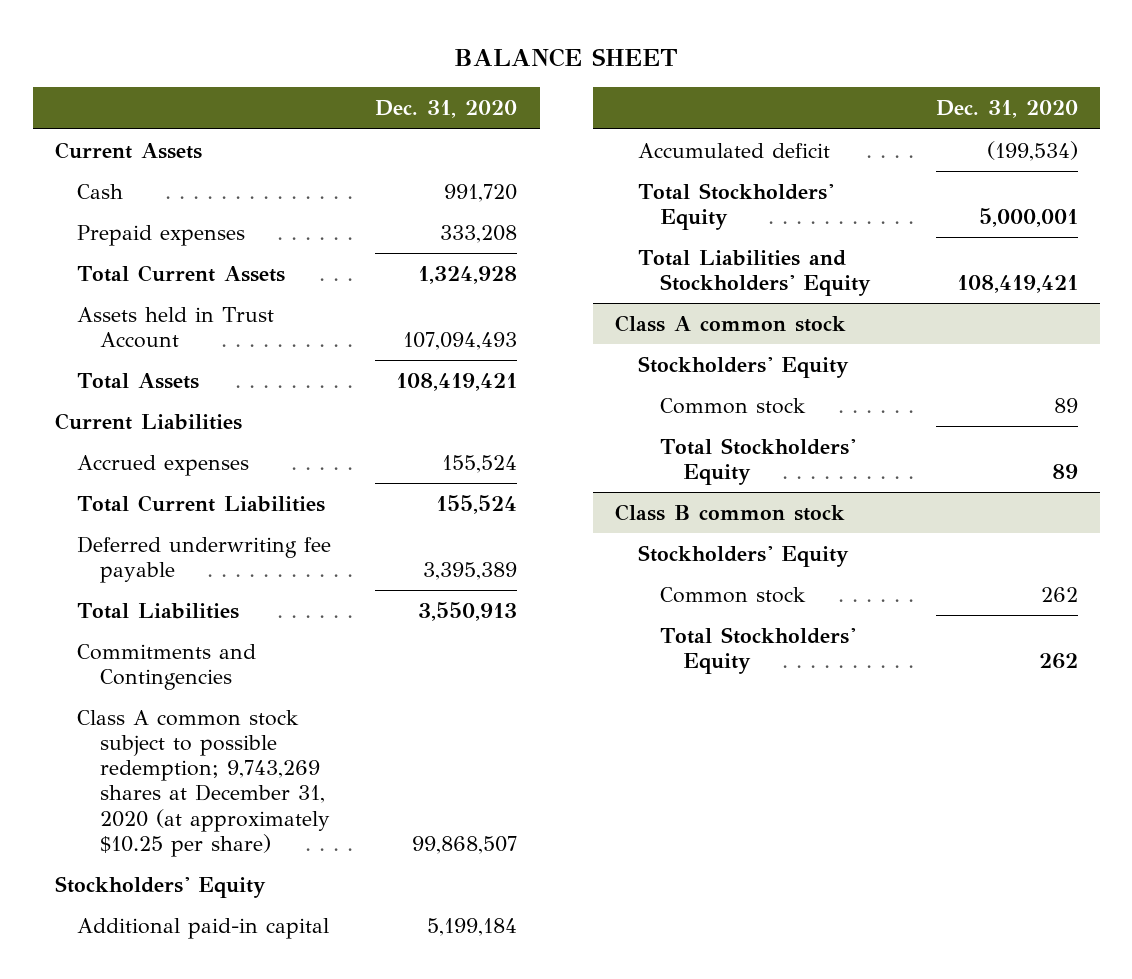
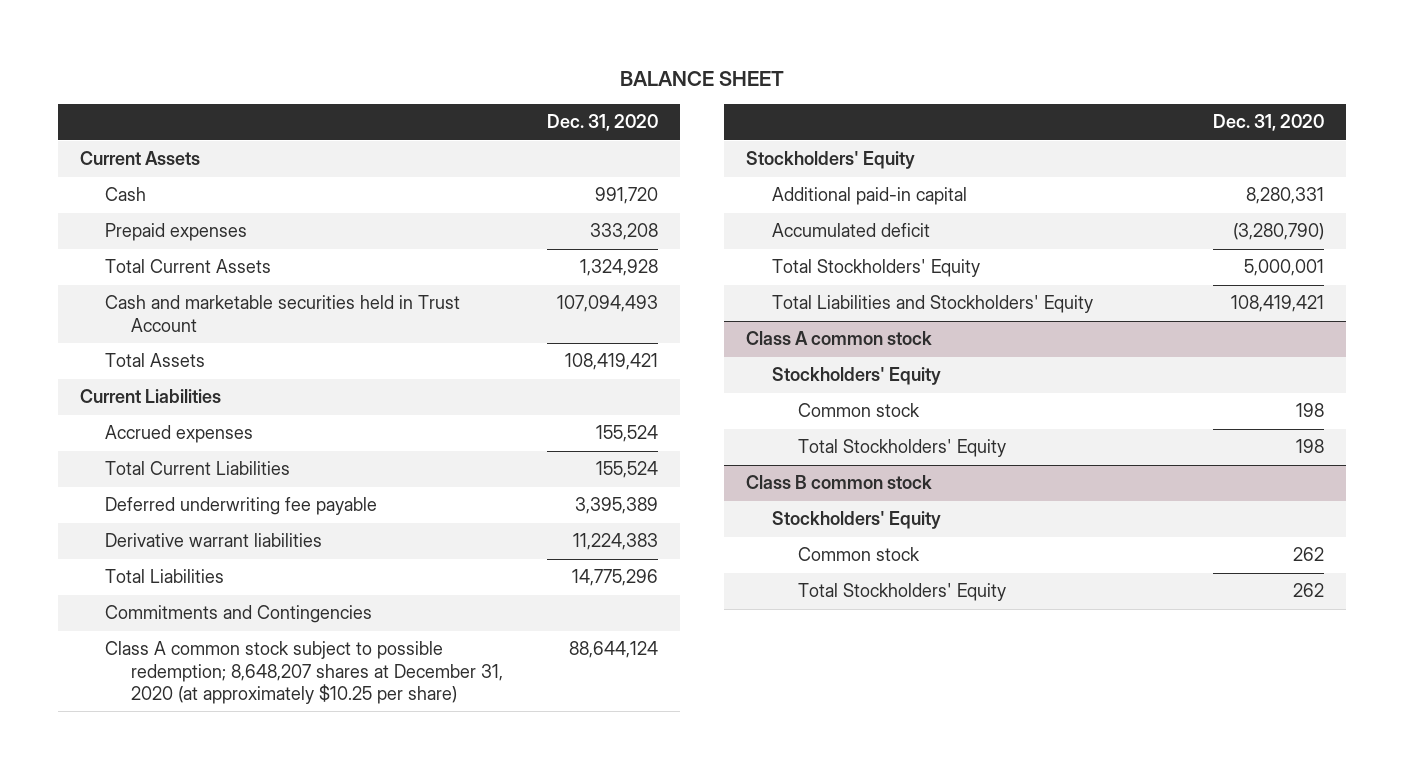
- Assets held in Trust Account | 107,094,493
+ Cash and marketable securities held in Trust Account | 107,094,493
- Total Liabilities | 3,550,913
+ Derivative warrant liabilities | 11,224,383
+ Total Liabilities | 14,775,296
- Class A common stock subject to possible redemption; 9,743,269 shares at December 31, 2020 (at approximately $10.25 per share) | 99,868,507
+ Class A common stock subject to possible redemption; 8,648,207 shares at December 31, 2020 (at approximately $10.25 per share) | 88,644,124
- Additional paid-in capital | 5,199,184
- Accumulated deficit | (199,534)
+ Additional paid-in capital | 8,280,331
+ Accumulated deficit | (3,280,790)
@ Class A common stock
- Common stock | 89
- Total Stockholders' Equity | 89
+ Common stock | 198
+ Total Stockholders' Equity | 198

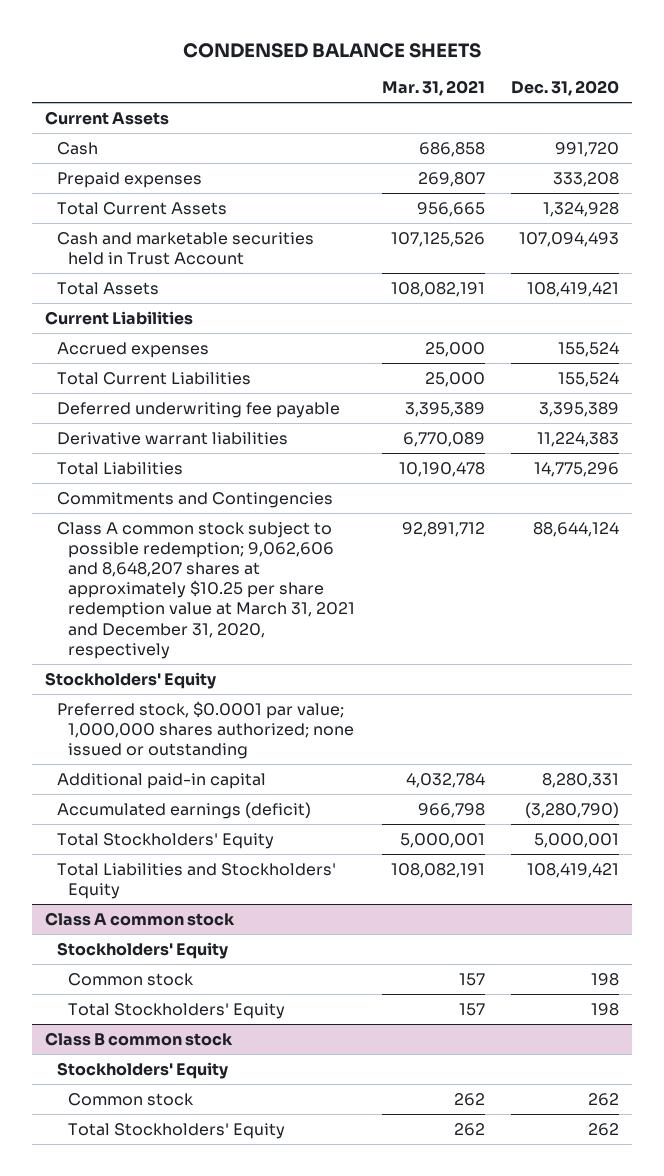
- BALANCE SHEET
+ CONDENSED BALANCE SHEETS
- | Dec. 31, 2020
+ | Mar. 31, 2021 | Dec. 31, 2020
- Class A common stock subject to possible redemption; 8,648,207 shares at December 31, 2020 (at approximately $10.25 per share) | 88,644,124
+ Class A common stock subject to possible redemption; 9,062,606 and 8,648,207 shares at approximately $10.25 per share redemption value at March 31, 2021 and December 31, 2020, respectively | 92,891,712 | 88,644,124
+ Preferred stock, $0.0001 par value; 1,000,000 shares authorized; none issued or outstanding
- Accumulated deficit | (3,280,790)
+ Accumulated earnings (deficit) | 966,798 | (3,280,790)

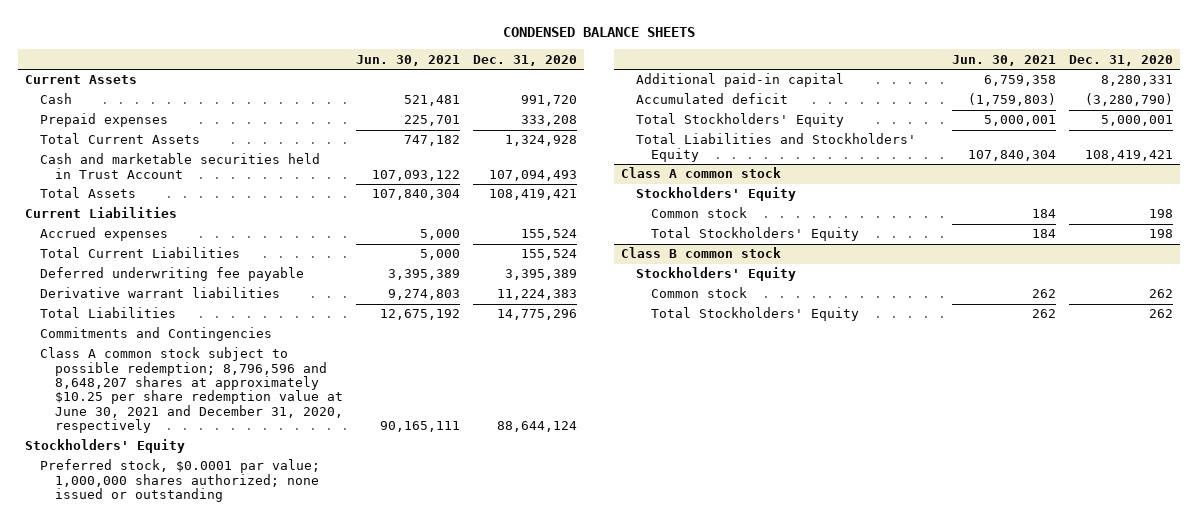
- | Mar. 31, 2021 | Dec. 31, 2020
+ | Jun. 30, 2021 | Dec. 31, 2020
- Class A common stock subject to possible redemption; 9,062,606 and 8,648,207 shares at approximately $10.25 per share redemption value at March 31, 2021 and December 31, 2020, respectively | 92,891,712 | 88,644,124
+ Class A common stock subject to possible redemption; 8,796,596 and 8,648,207 shares at approximately $10.25 per share redemption value at June 30, 2021 and December 31, 2020, respectively | 90,165,111 | 88,644,124
- Accumulated earnings (deficit) | 966,798 | (3,280,790)
+ Accumulated deficit | (1,759,803) | (3,280,790)

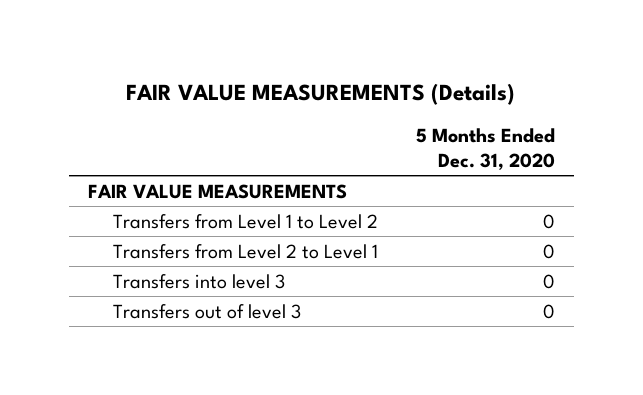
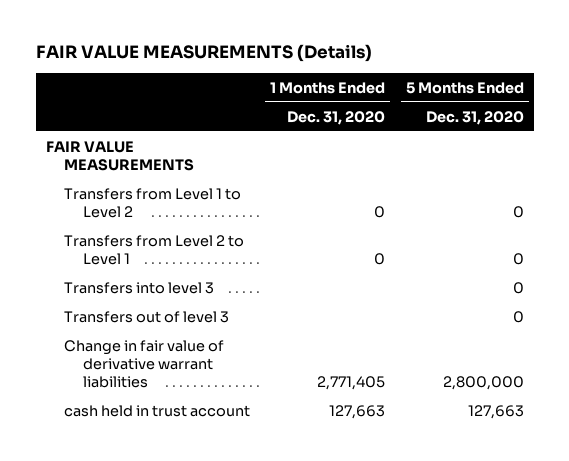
- | 5 Months Ended Dec. 31, 2020
+ | 1 Months Ended Dec. 31, 2020 | 5 Months Ended Dec. 31, 2020
+ Change in fair value of derivative warrant liabilities | 2,771,405 | 2,800,000
+ cash held in trust account | 127,663 | 127,663

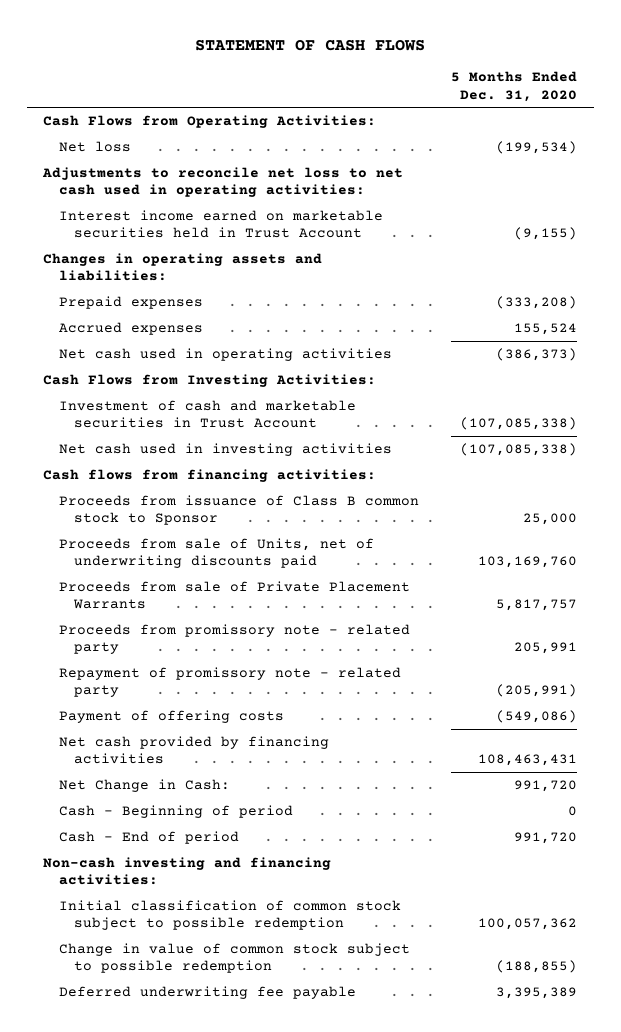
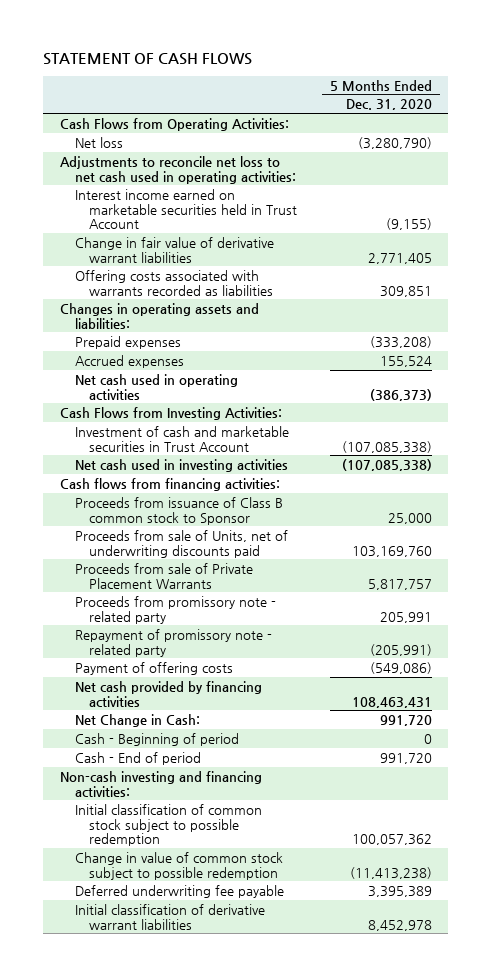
- Net loss | (199,534)
+ Net loss | (3,280,790)
+ Change in fair value of derivative warrant liabilities | 2,771,405
+ Offering costs associated with warrants recorded as liabilities | 309,851
- Change in value of common stock subject to possible redemption | (188,855)
+ Change in value of common stock subject to possible redemption | (11,413,238)
+ Initial classification of derivative warrant liabilities | 8,452,978

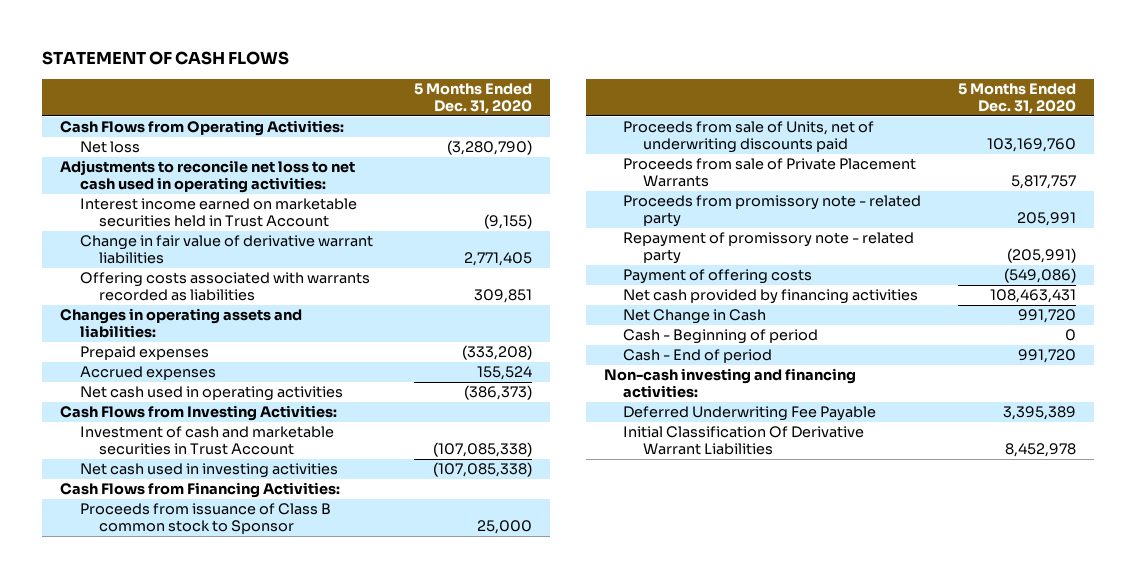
- Cash flows from financing activities:
+ Cash Flows from Financing Activities:
- Net Change in Cash: | 991,720
+ Net Change in Cash | 991,720
- Initial classification of common stock subject to possible redemption | 100,057,362
- Change in value of common stock subject to possible redemption | (11,413,238)
- Deferred underwriting fee payable | 3,395,389
- Initial classification of derivative warrant liabilities | 8,452,978
+ Deferred Underwriting Fee Payable | 3,395,389
+ Initial Classification Of Derivative Warrant Liabilities | 8,452,978

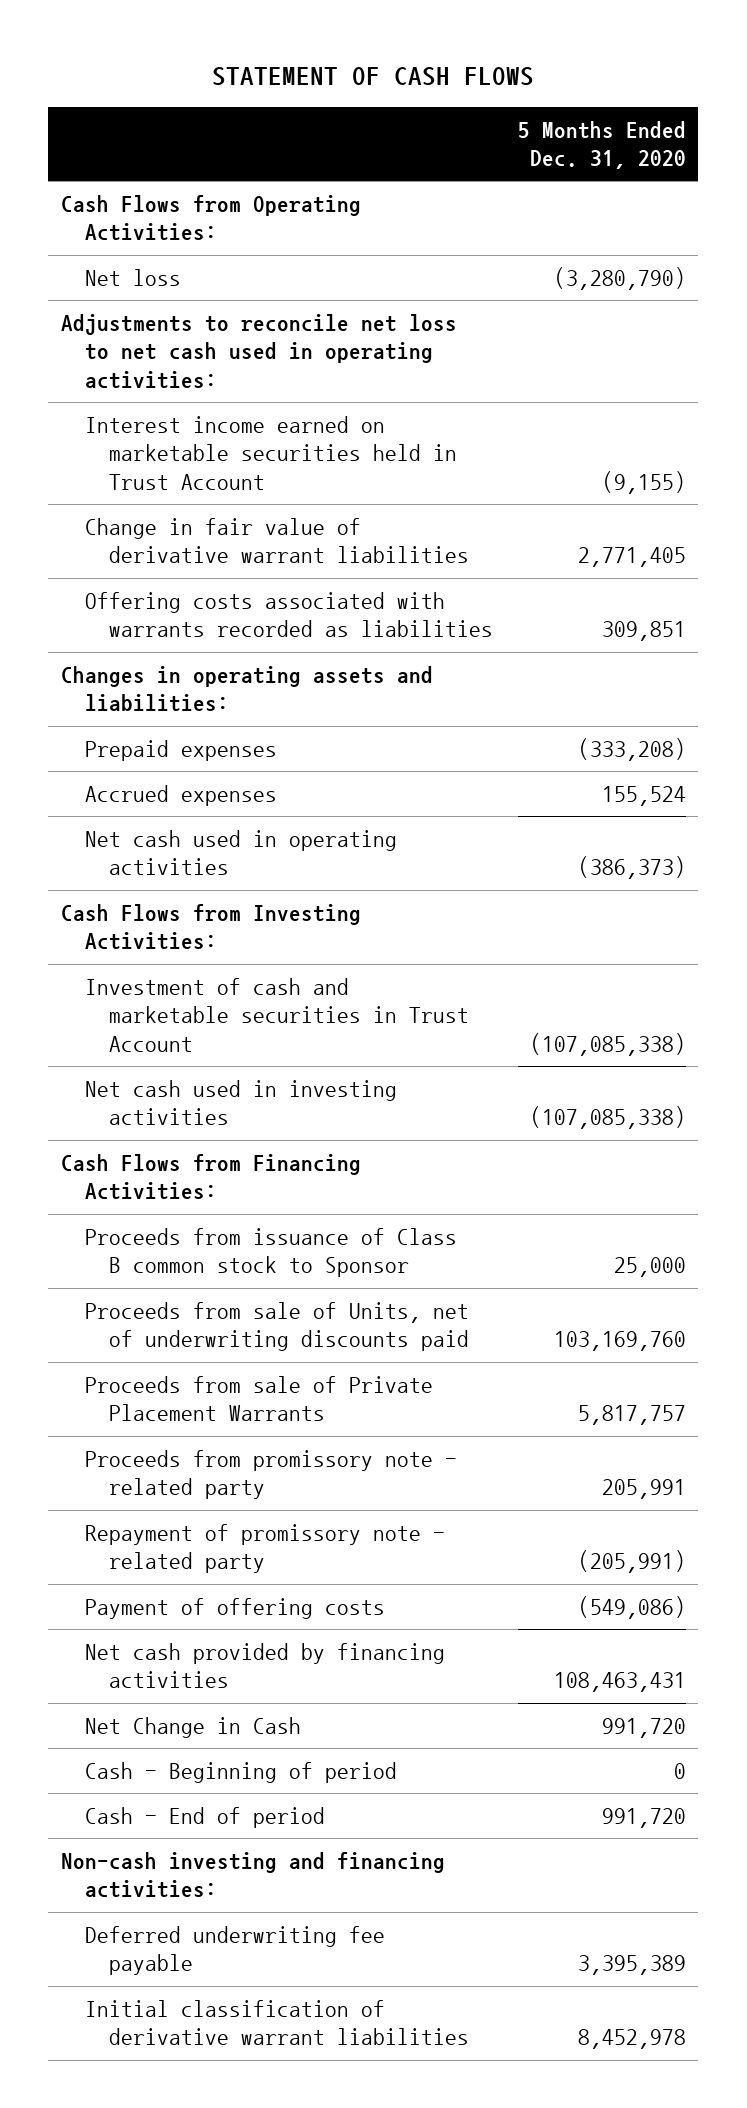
- Deferred Underwriting Fee Payable | 3,395,389
- Initial Classification Of Derivative Warrant Liabilities | 8,452,978
+ Deferred underwriting fee payable | 3,395,389
+ Initial classification of derivative warrant liabilities | 8,452,978

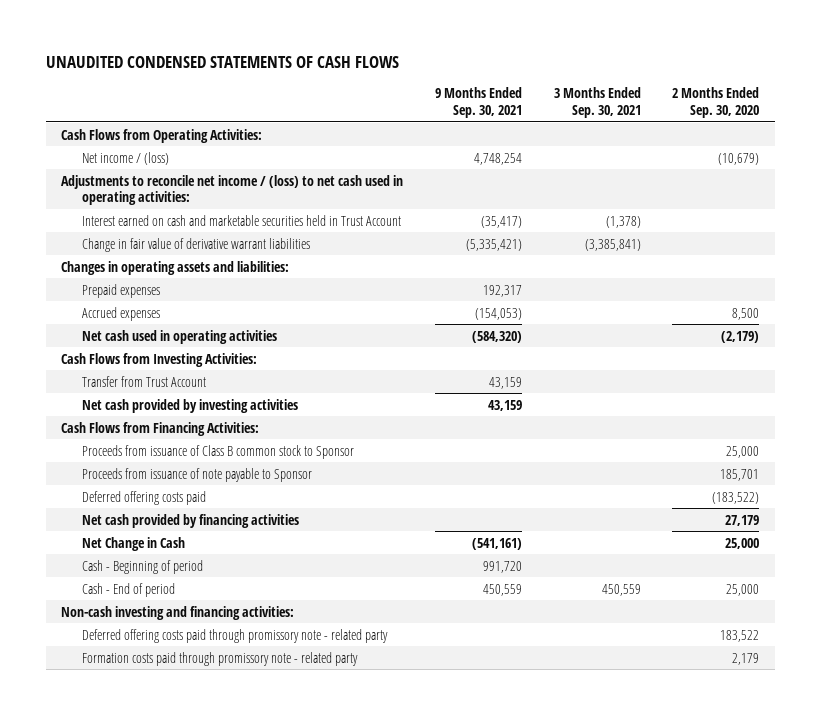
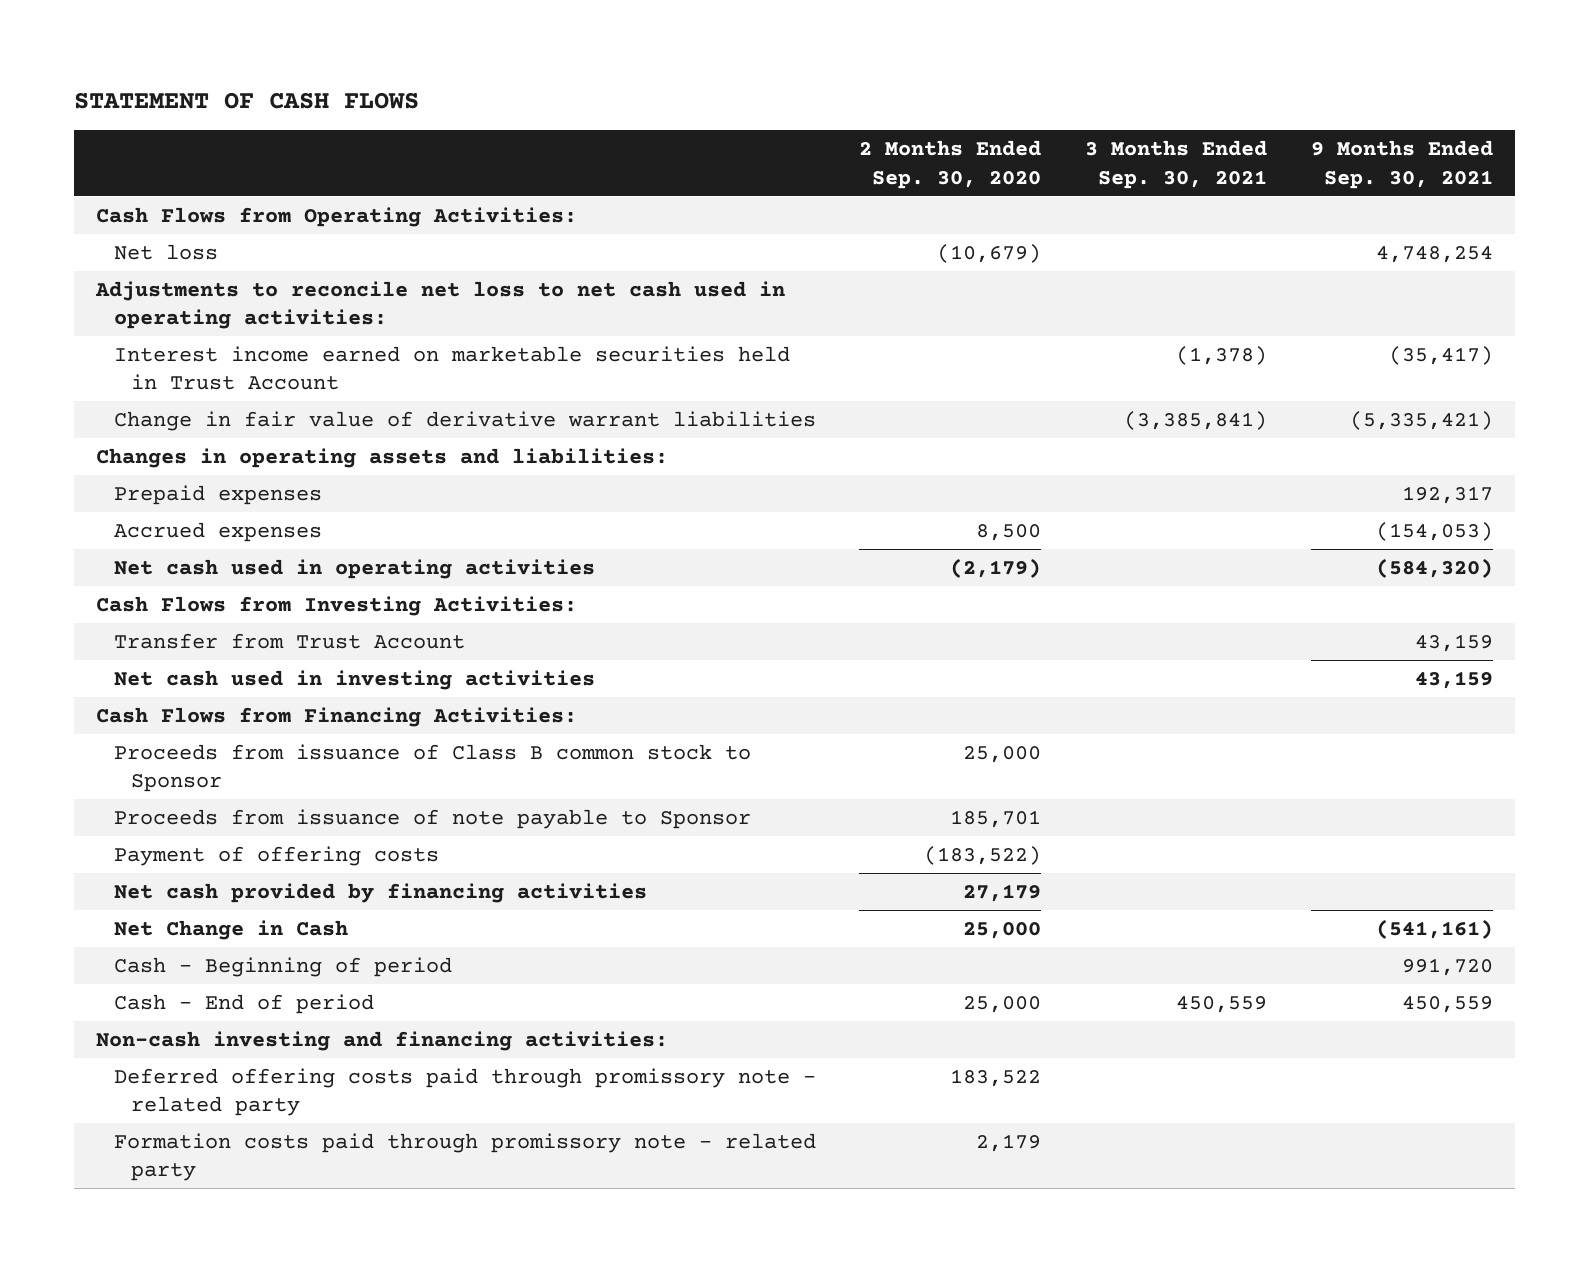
- UNAUDITED CONDENSED STATEMENTS OF CASH FLOWS
+ STATEMENT OF CASH FLOWS
- | 9 Months Ended Sep. 30, 2021 | 3 Months Ended Sep. 30, 2021 | 2 Months Ended Sep. 30, 2020
+ | 2 Months Ended Sep. 30, 2020 | 3 Months Ended Sep. 30, 2021 | 9 Months Ended Sep. 30, 2021
- Net income / (loss) | 4,748,254 | | (10,679)
- Adjustments to reconcile net income / (loss) to net cash used in operating activities:
- Interest earned on cash and marketable securities held in Trust Account | (35,417) | (1,378) |
+ Net loss | (10,679) | | 4,748,254
+ Adjustments to reconcile net loss to net cash used in operating activities:
+ Interest income earned on marketable securities held in Trust Account | | (1,378) | (35,417)
- Net cash provided by investing activities | 43,159 | |
+ Net cash used in investing activities | | | 43,159
- Deferred offering costs paid | | | (183,522)
+ Payment of offering costs | (183,522) | |

